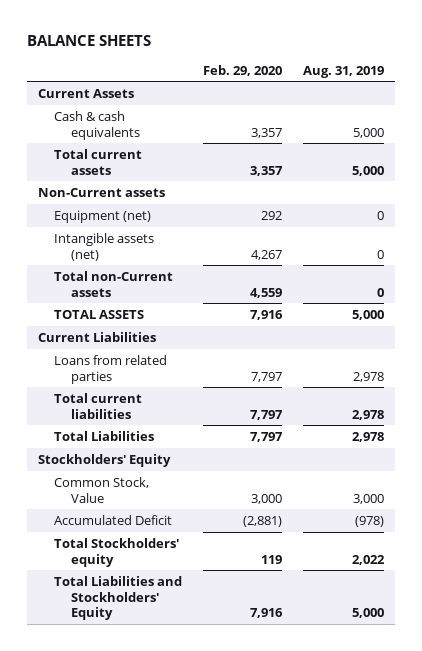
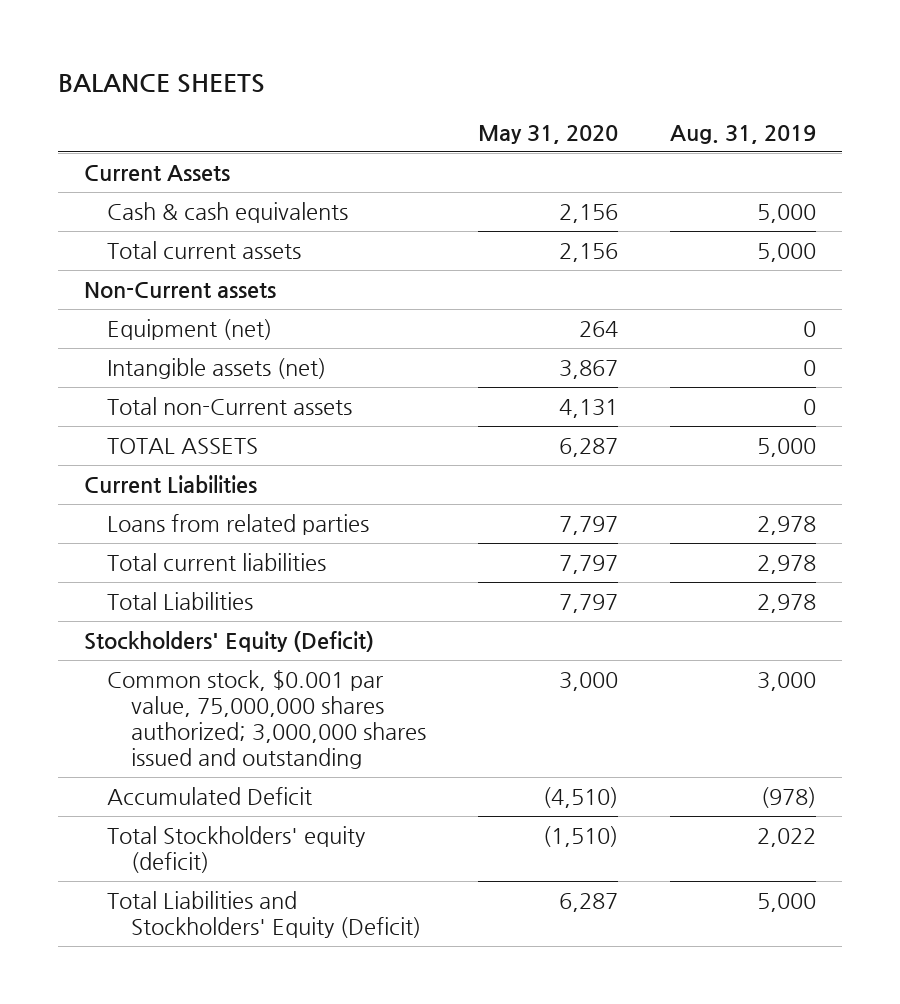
- | Feb. 29, 2020 | Aug. 31, 2019
+ | May 31, 2020 | Aug. 31, 2019
- Stockholders' Equity
- Common Stock, Value | 3,000 | 3,000
+ Stockholders' Equity (Deficit)
+ Common stock, $0.001 par value, 75,000,000 shares authorized; 3,000,000 shares issued and outstanding | 3,000 | 3,000
- Total Stockholders' equity | 119 | 2,022
- Total Liabilities and Stockholders' Equity | 7,916 | 5,000
+ Total Stockholders' equity (deficit) | (1,510) | 2,022
+ Total Liabilities and Stockholders' Equity (Deficit) | 6,287 | 5,000

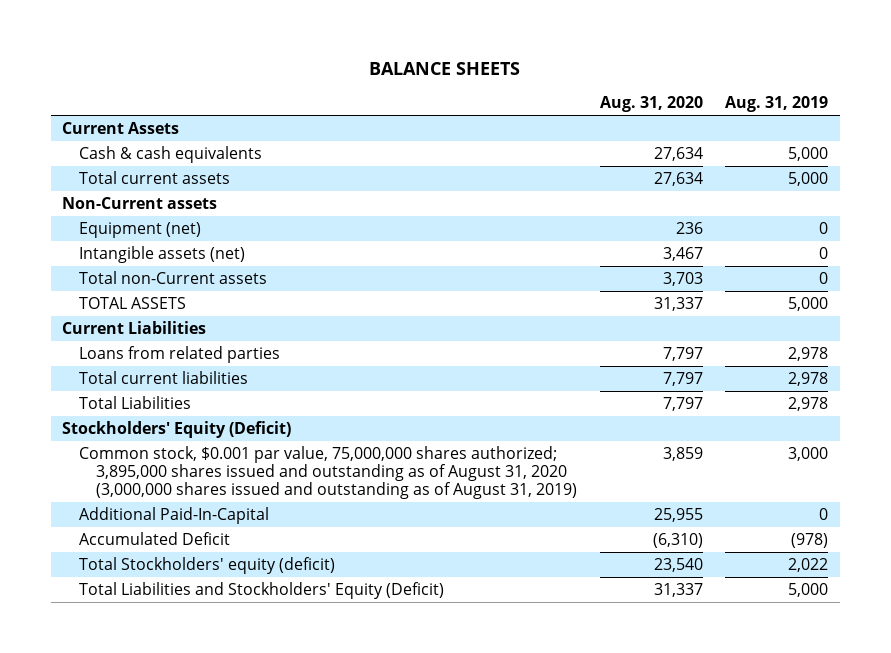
- | May 31, 2020 | Aug. 31, 2019
+ | Aug. 31, 2020 | Aug. 31, 2019
- Common stock, $0.001 par value, 75,000,000 shares authorized; 3,000,000 shares issued and outstanding | 3,000 | 3,000
+ Common stock, $0.001 par value, 75,000,000 shares authorized; 3,895,000 shares issued and outstanding as of August 31, 2020 (3,000,000 shares issued and outstanding as of August 31, 2019) | 3,859 | 3,000
+ Additional Paid-In-Capital | 25,955 | 0

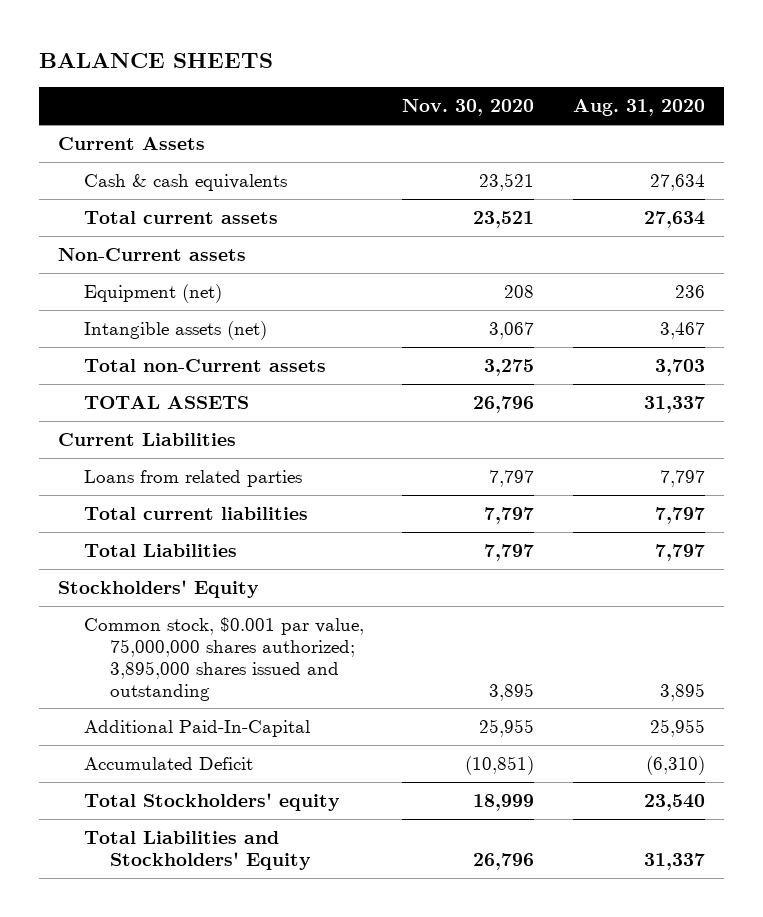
- | Aug. 31, 2020 | Aug. 31, 2019
+ | Nov. 30, 2020 | Aug. 31, 2020
- Stockholders' Equity (Deficit)
- Common stock, $0.001 par value, 75,000,000 shares authorized; 3,895,000 shares issued and outstanding as of August 31, 2020 (3,000,000 shares issued and outstanding as of August 31, 2019) | 3,859 | 3,000
+ Stockholders' Equity
+ Common stock, $0.001 par value, 75,000,000 shares authorized; 3,895,000 shares issued and outstanding | 3,895 | 3,895
- Total Stockholders' equity (deficit) | 23,540 | 2,022
- Total Liabilities and Stockholders' Equity (Deficit) | 31,337 | 5,000
+ Total Stockholders' equity | 18,999 | 23,540
+ Total Liabilities and Stockholders' Equity | 26,796 | 31,337

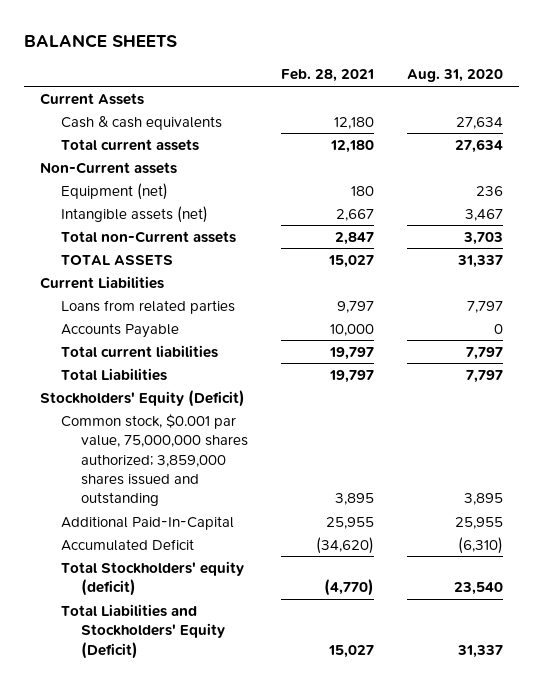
- | Nov. 30, 2020 | Aug. 31, 2020
+ | Feb. 28, 2021 | Aug. 31, 2020
+ Accounts Payable | 10,000 | 0
- Stockholders' Equity
- Common stock, $0.001 par value, 75,000,000 shares authorized; 3,895,000 shares issued and outstanding | 3,895 | 3,895
+ Stockholders' Equity (Deficit)
+ Common stock, $0.001 par value, 75,000,000 shares authorized; 3,859,000 shares issued and outstanding | 3,895 | 3,895
- Total Stockholders' equity | 18,999 | 23,540
- Total Liabilities and Stockholders' Equity | 26,796 | 31,337
+ Total Stockholders' equity (deficit) | (4,770) | 23,540
+ Total Liabilities and Stockholders' Equity (Deficit) | 15,027 | 31,337

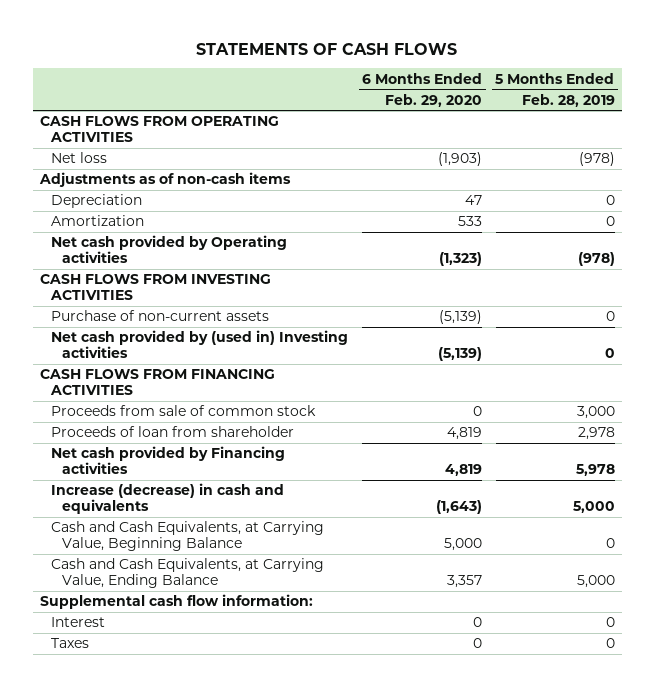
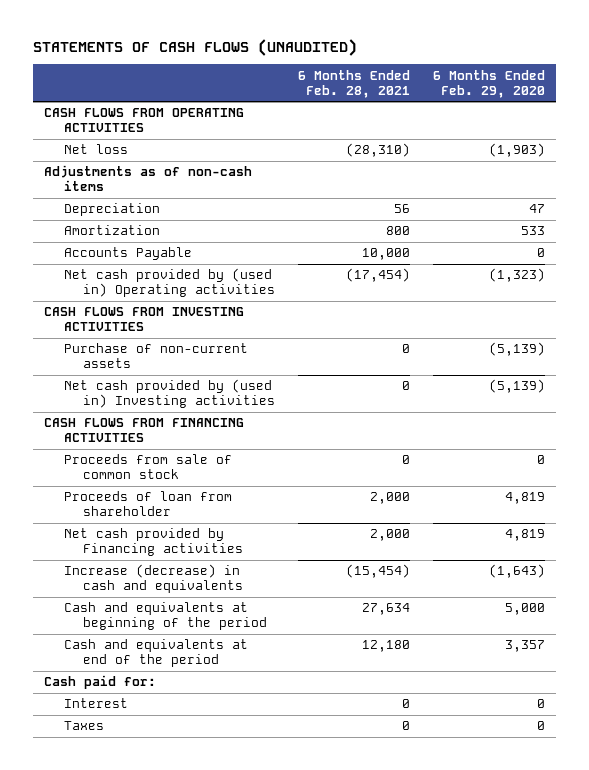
- STATEMENTS OF CASH FLOWS
+ STATEMENTS OF CASH FLOWS (UNAUDITED)
- | 6 Months Ended Feb. 29, 2020 | 5 Months Ended Feb. 28, 2019
+ | 6 Months Ended Feb. 28, 2021 | 6 Months Ended Feb. 29, 2020
- Net cash provided by Operating activities | (1,323) | (978)
+ Accounts Payable | 10,000 | 0
+ Net cash provided by (used in) Operating activities | (17,454) | (1,323)
- Cash and Cash Equivalents, at Carrying Value, Beginning Balance | 5,000 | 0
- Cash and Cash Equivalents, at Carrying Value, Ending Balance | 3,357 | 5,000
- Supplemental cash flow information:
+ Cash and equivalents at beginning of the period | 27,634 | 5,000
+ Cash and equivalents at end of the period | 12,180 | 3,357
+ Cash paid for:

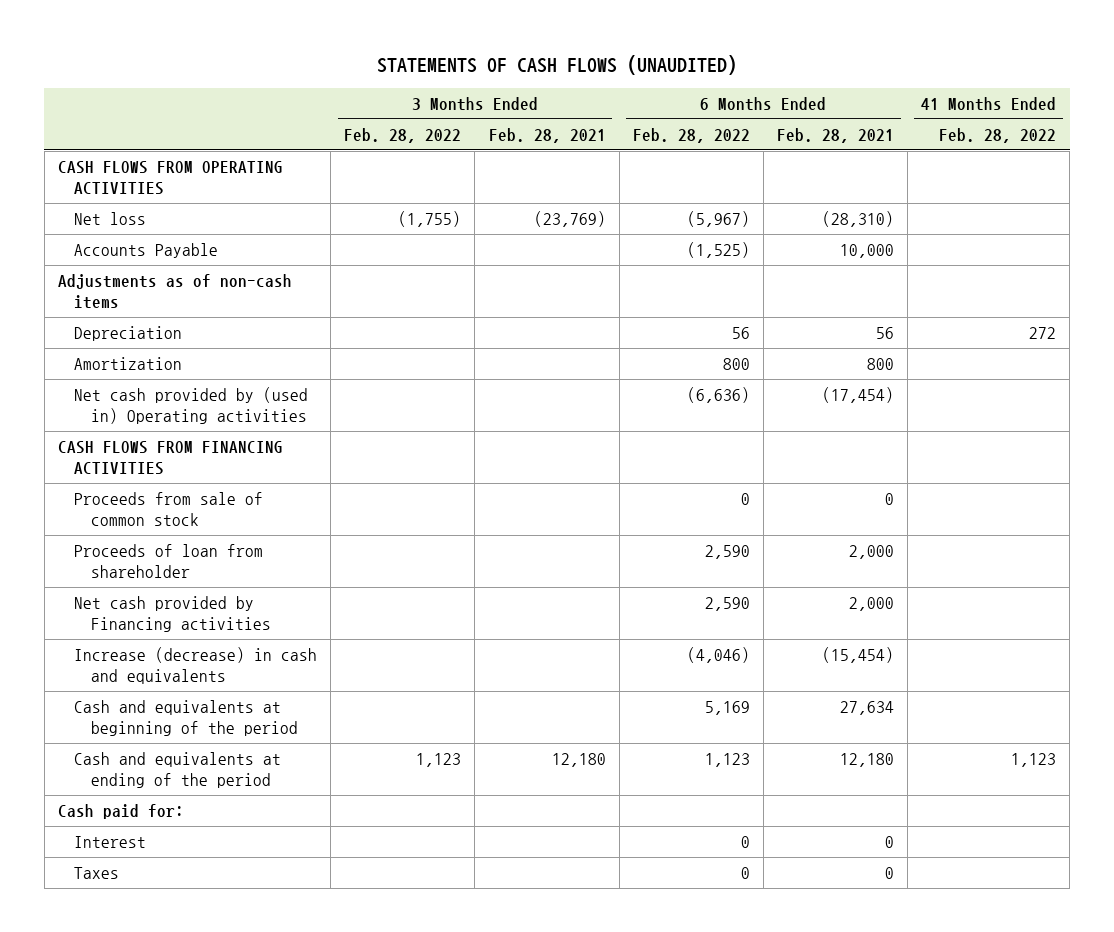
- | 6 Months Ended Feb. 28, 2021 | 6 Months Ended Feb. 29, 2020
+ | 3 Months Ended Feb. 28, 2022 | 3 Months Ended Feb. 28, 2021 | 6 Months Ended Feb. 28, 2022 | 6 Months Ended Feb. 28, 2021 | 41 Months Ended Feb. 28, 2022
moved up: Accounts Payable | | | (1,525) | 10,000 |
- CASH FLOWS FROM INVESTING ACTIVITIES
- Purchase of non-current assets | 0 | (5,139)
- Net cash provided by (used in) Investing activities | 0 | (5,139)
- Cash and equivalents at end of the period | 12,180 | 3,357
+ Cash and equivalents at ending of the period | 1,123 | 12,180 | 1,123 | 12,180 | 1,123

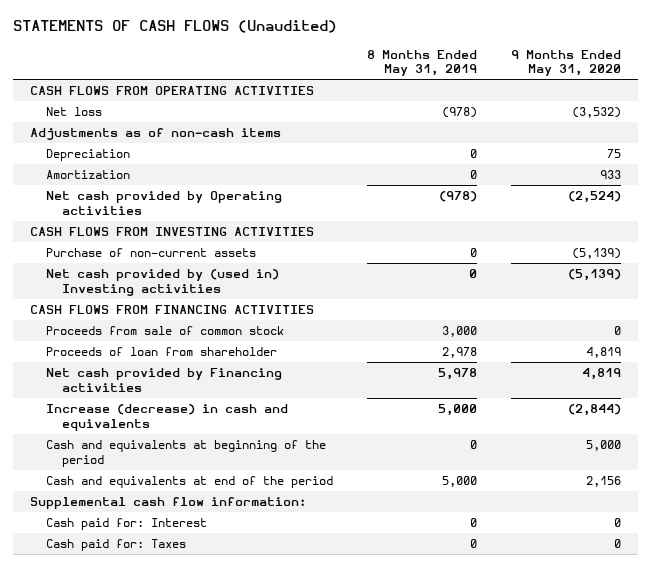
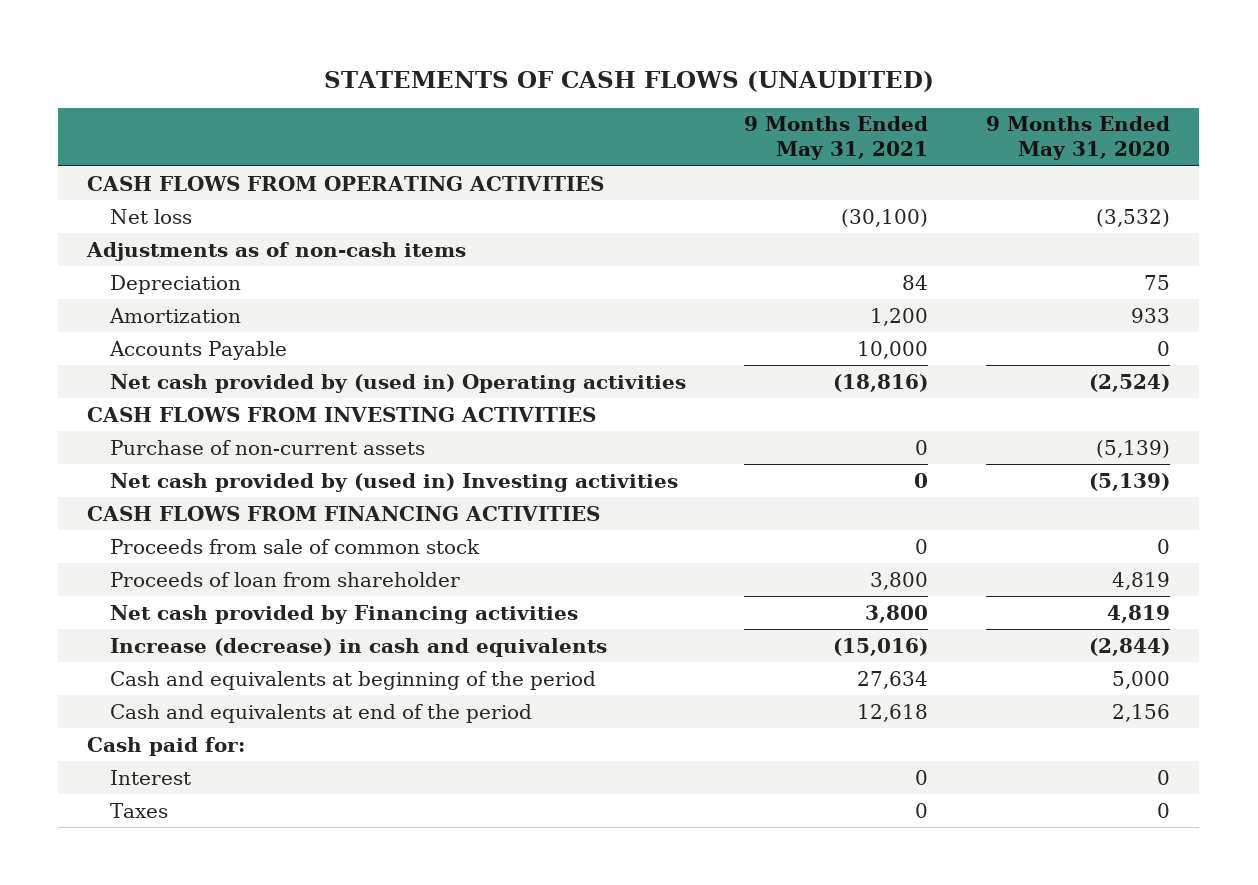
- STATEMENTS OF CASH FLOWS (Unaudited)
+ STATEMENTS OF CASH FLOWS (UNAUDITED)
- | 8 Months Ended May 31, 2019 | 9 Months Ended May 31, 2020
+ | 9 Months Ended May 31, 2021 | 9 Months Ended May 31, 2020
- Net cash provided by Operating activities | (978) | (2,524)
+ Accounts Payable | 10,000 | 0
+ Net cash provided by (used in) Operating activities | (18,816) | (2,524)
- Supplemental cash flow information:
- Cash paid for: Interest | 0 | 0
- Cash paid for: Taxes | 0 | 0
+ Cash paid for:
+ Interest | 0 | 0
+ Taxes | 0 | 0

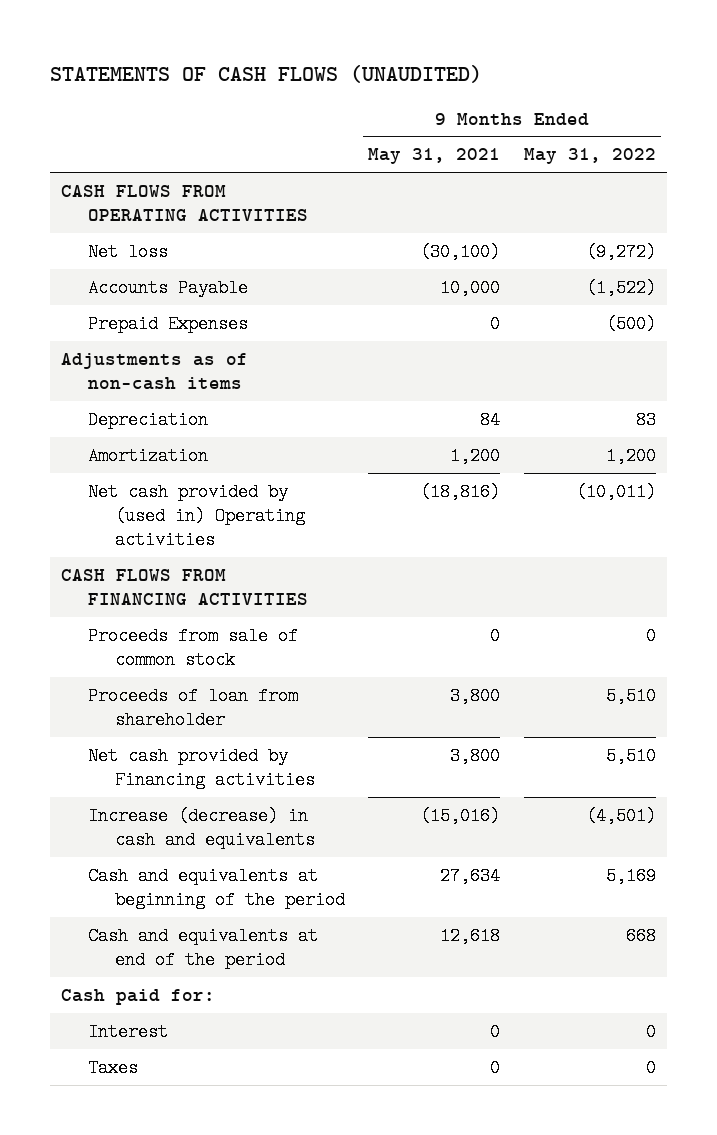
- | 9 Months Ended May 31, 2021 | 9 Months Ended May 31, 2020
+ | 9 Months Ended May 31, 2021 | 9 Months Ended May 31, 2022
moved up: Accounts Payable | 10,000 | (1,522)
+ Prepaid Expenses | 0 | (500)
- CASH FLOWS FROM INVESTING ACTIVITIES
- Purchase of non-current assets | 0 | (5,139)
- Net cash provided by (used in) Investing activities | 0 | (5,139)

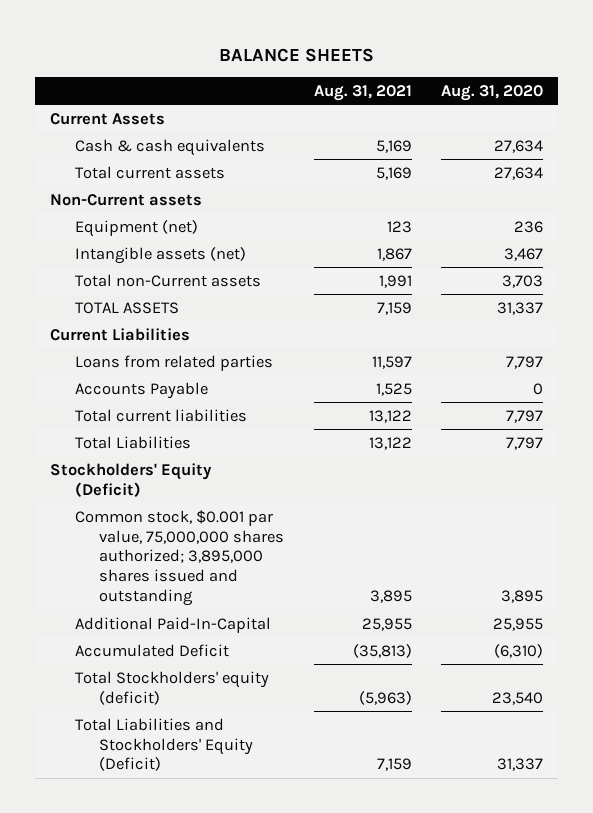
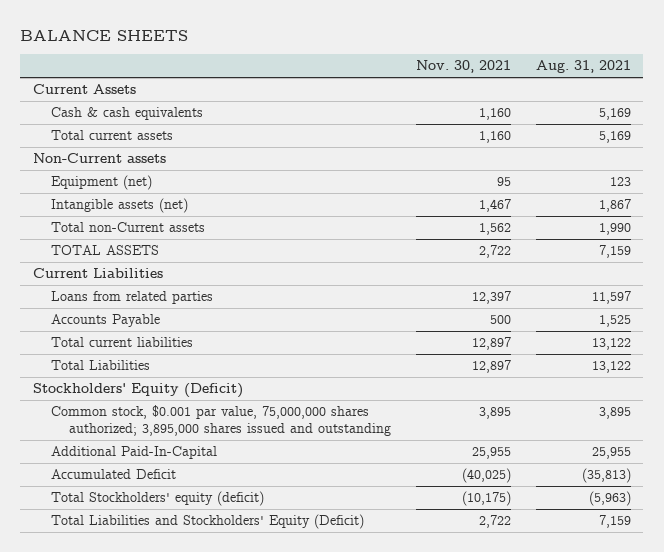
- | Aug. 31, 2021 | Aug. 31, 2020
+ | Nov. 30, 2021 | Aug. 31, 2021
- Total non-Current assets | 1,991 | 3,703
+ Total non-Current assets | 1,562 | 1,990

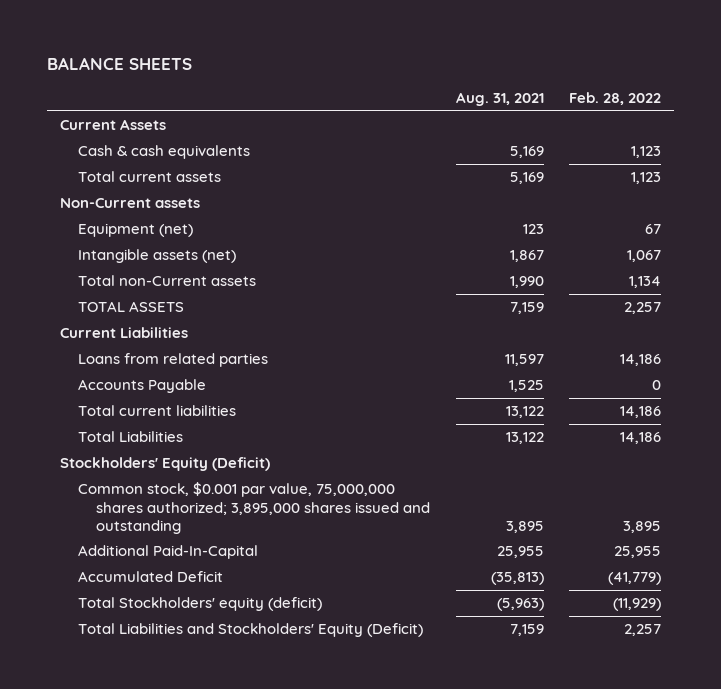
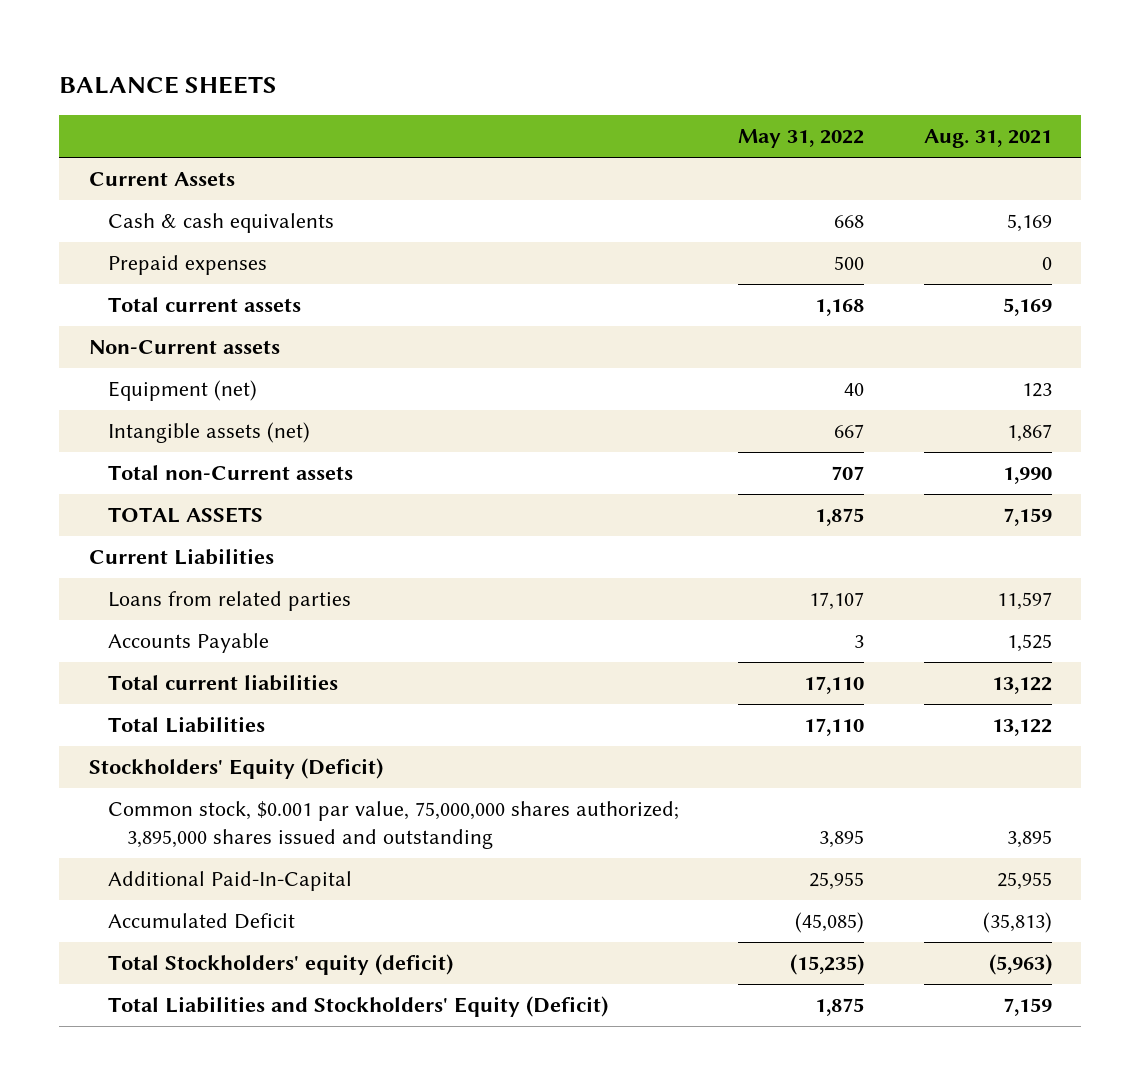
- | Aug. 31, 2021 | Feb. 28, 2022
+ | May 31, 2022 | Aug. 31, 2021
+ Prepaid expenses | 500 | 0

